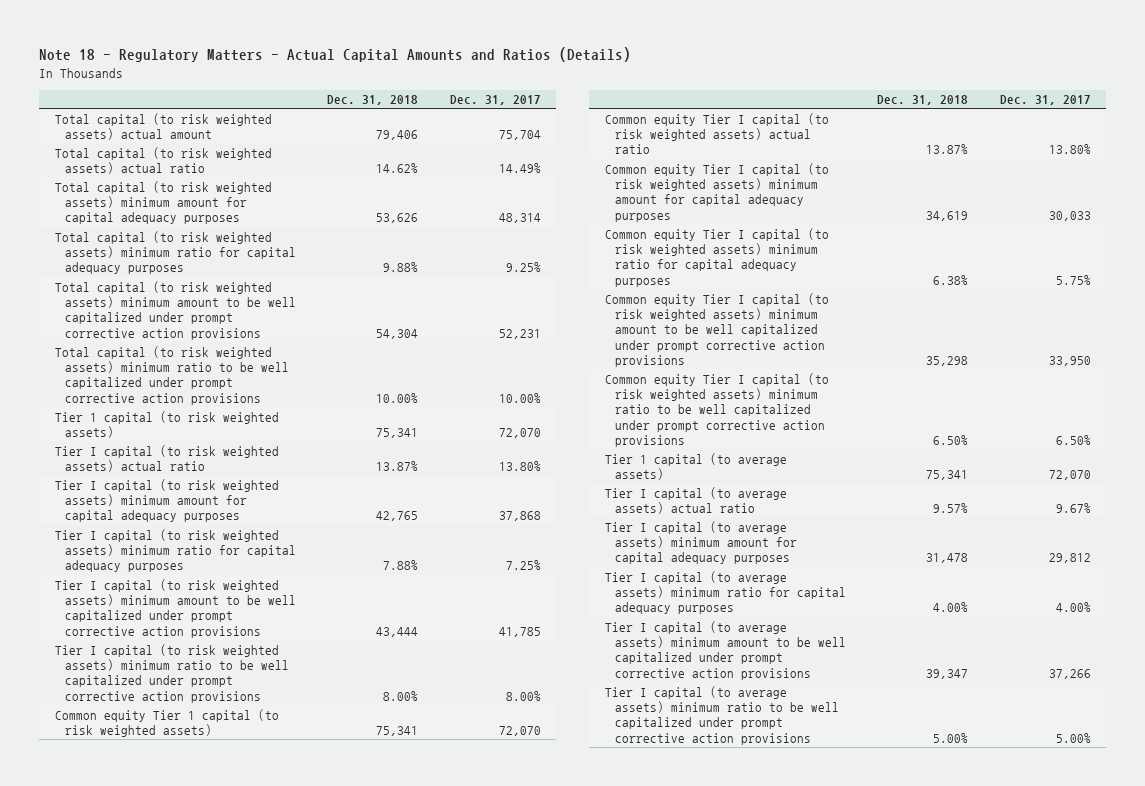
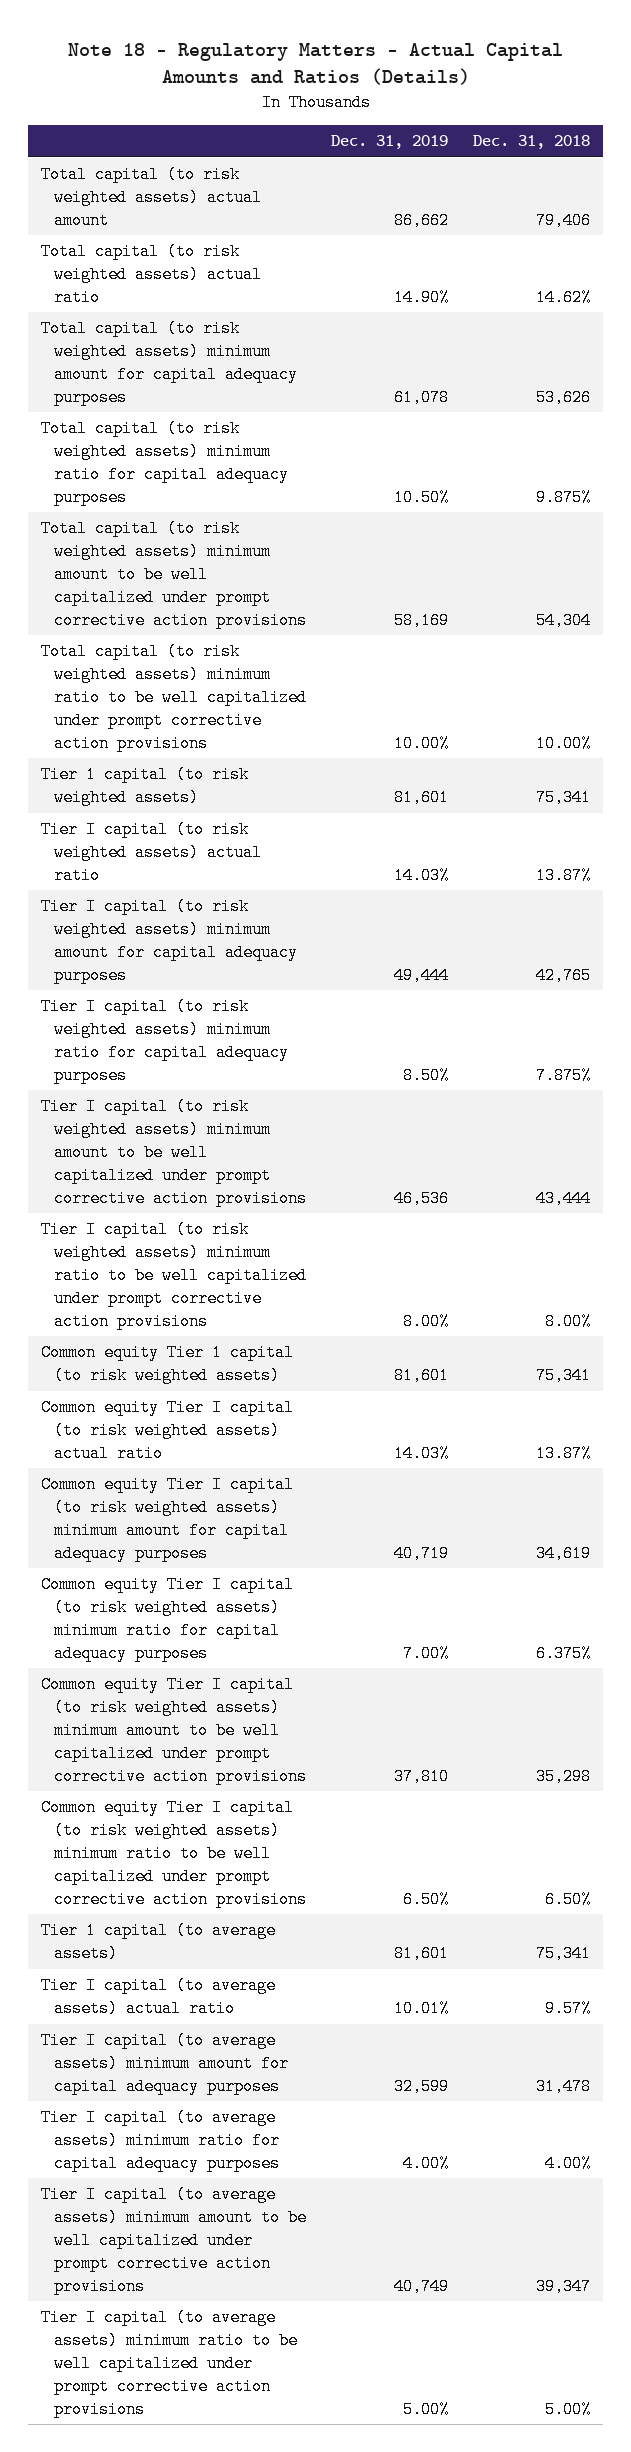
- | Dec. 31, 2018 | Dec. 31, 2017
+ | Dec. 31, 2019 | Dec. 31, 2018
- Total capital (to risk weighted assets) minimum ratio for capital adequacy purposes | 9.88% | 9.25%
+ Total capital (to risk weighted assets) minimum ratio for capital adequacy purposes | 10.50% | 9.875%
- Tier I capital (to risk weighted assets) minimum ratio for capital adequacy purposes | 7.88% | 7.25%
+ Tier I capital (to risk weighted assets) minimum ratio for capital adequacy purposes | 8.50% | 7.875%
- Common equity Tier I capital (to risk weighted assets) minimum ratio for capital adequacy purposes | 6.38% | 5.75%
+ Common equity Tier I capital (to risk weighted assets) minimum ratio for capital adequacy purposes | 7.00% | 6.375%

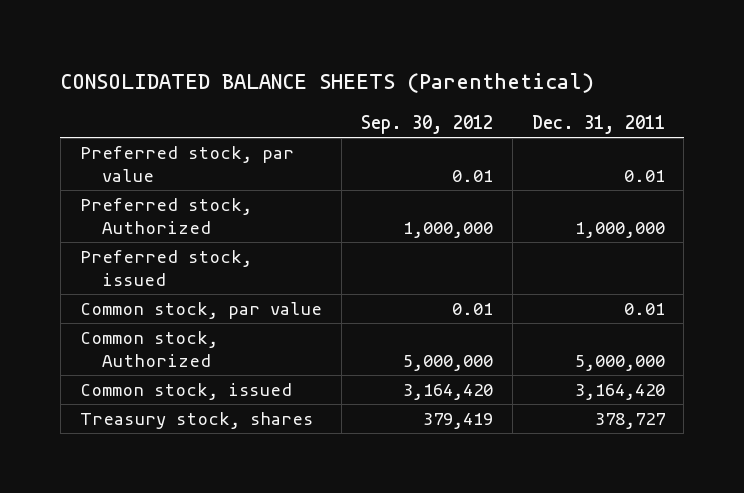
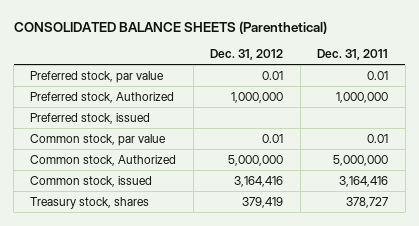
- | Sep. 30, 2012 | Dec. 31, 2011
+ | Dec. 31, 2012 | Dec. 31, 2011
- Common stock, issued | 3,164,420 | 3,164,420
+ Common stock, issued | 3,164,416 | 3,164,416

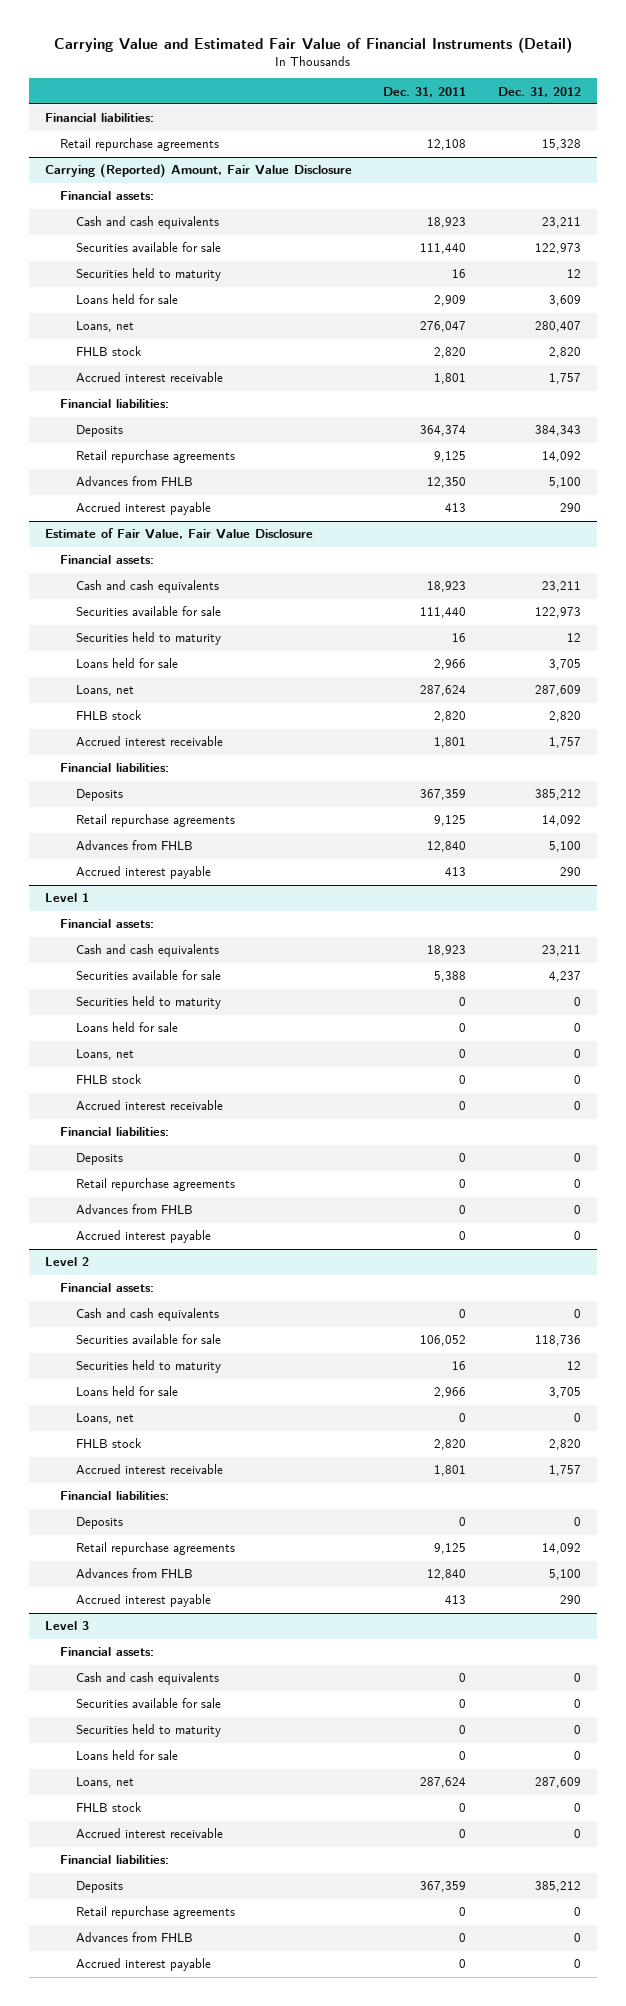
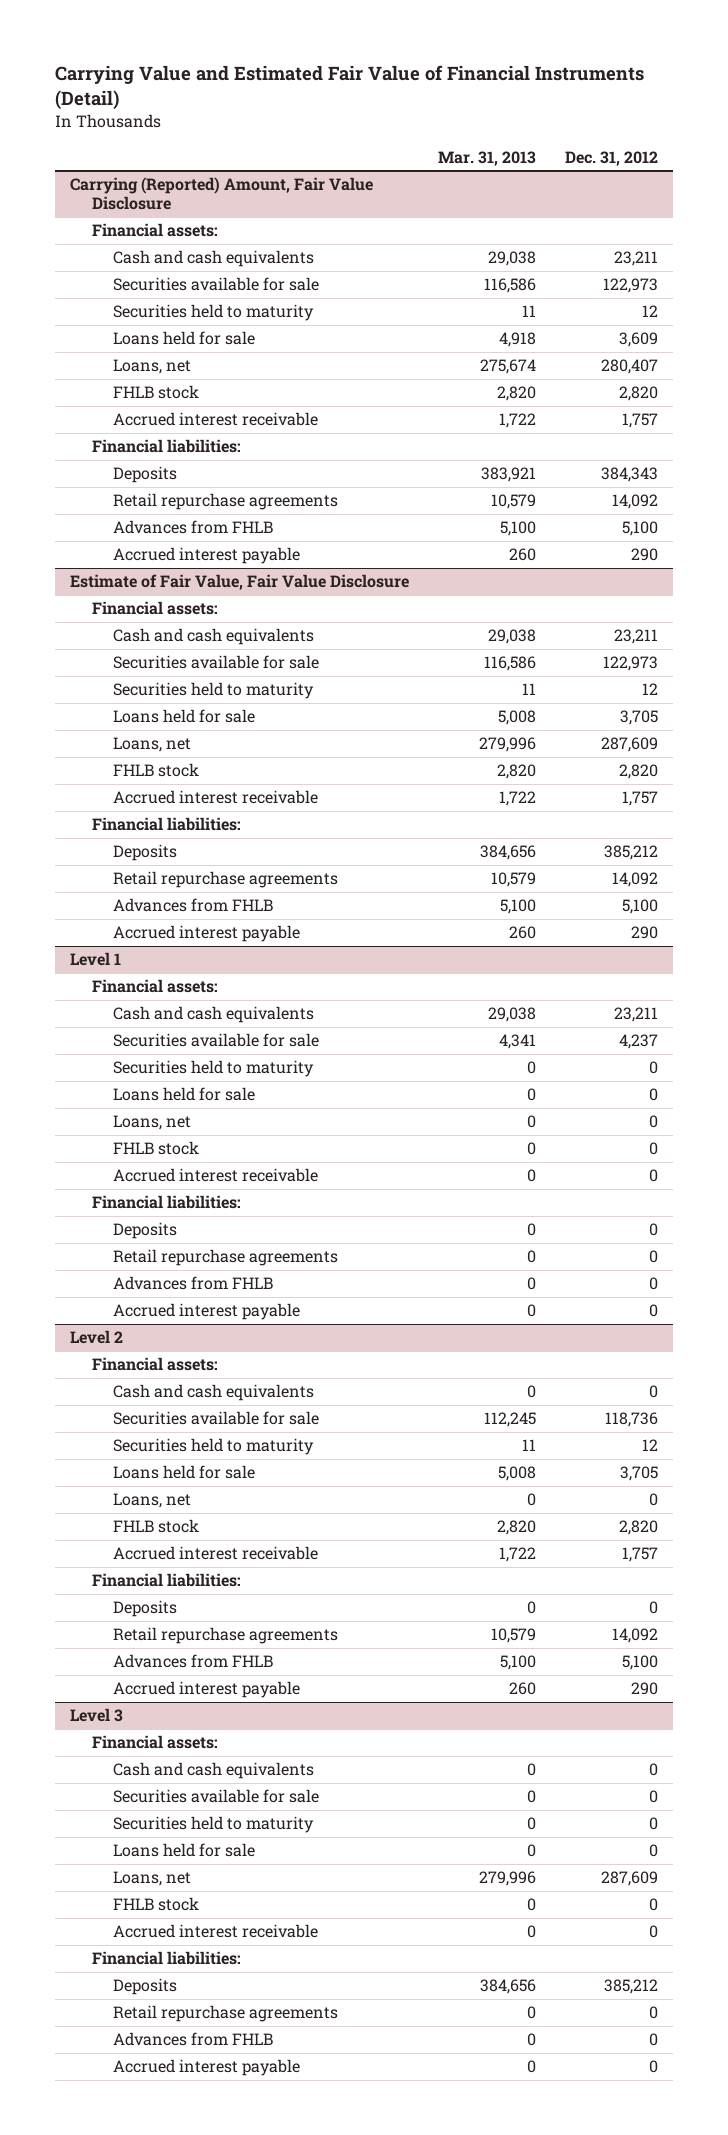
- | Dec. 31, 2011 | Dec. 31, 2012
+ | Mar. 31, 2013 | Dec. 31, 2012
- Financial liabilities:
- Retail repurchase agreements | 12,108 | 15,328

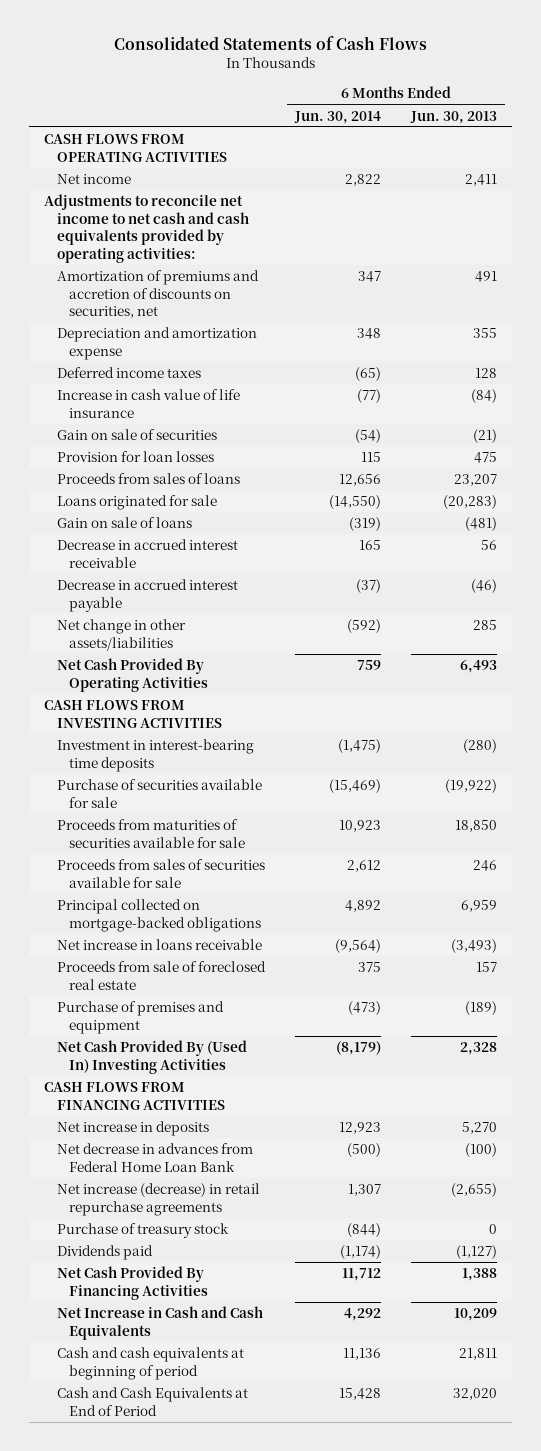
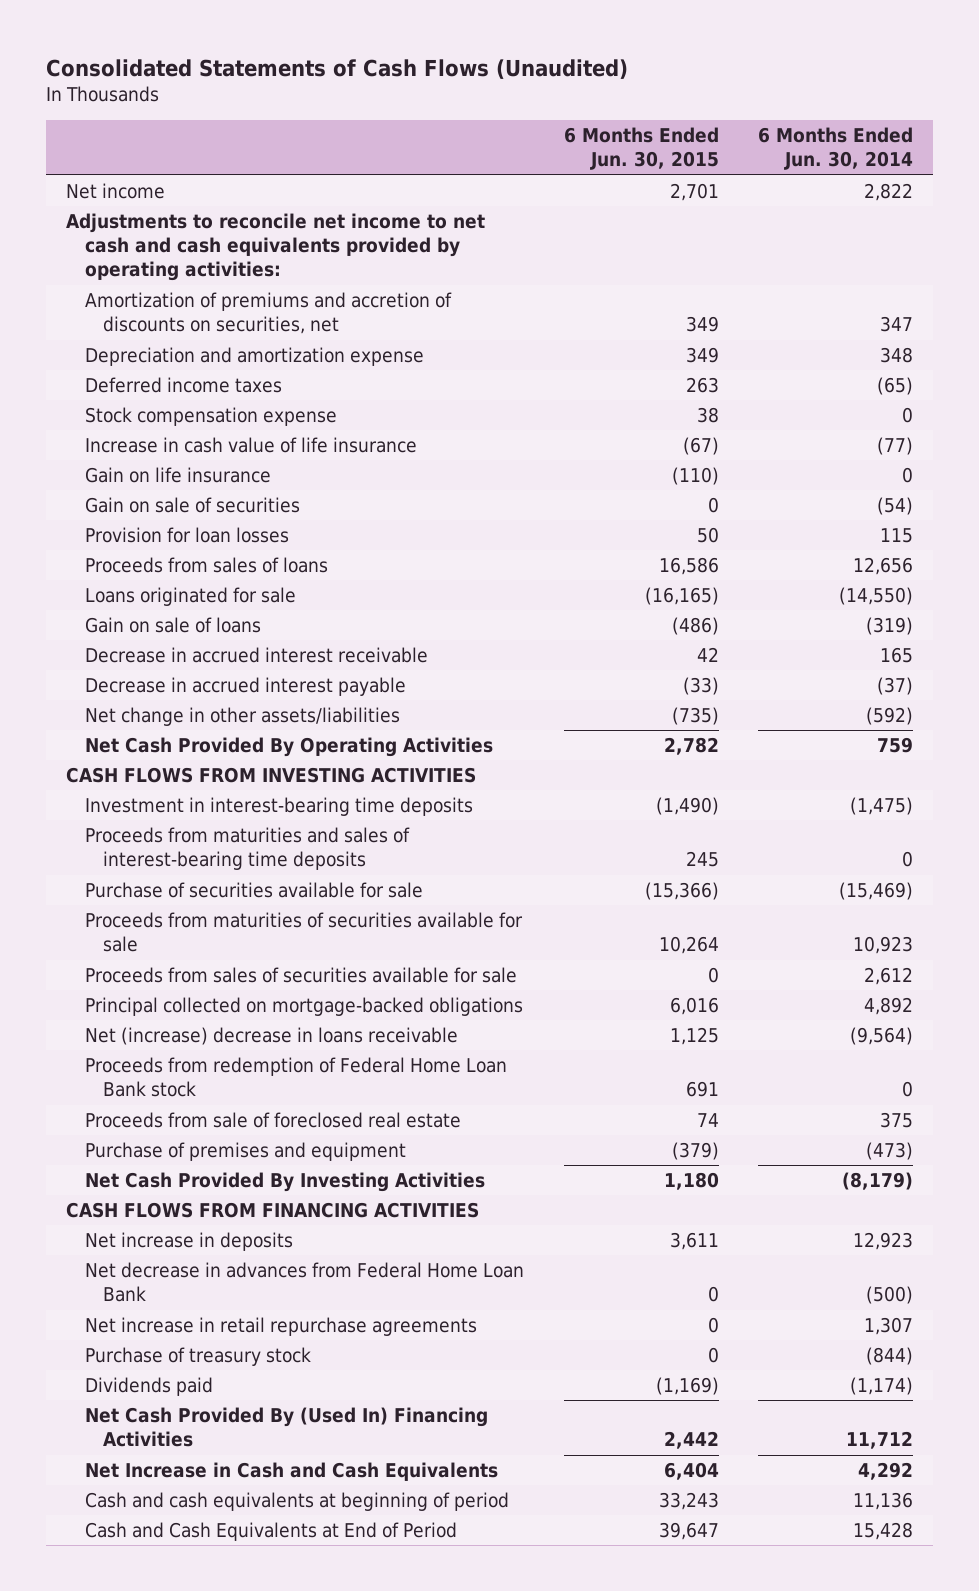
- Consolidated Statements of Cash Flows
+ Consolidated Statements of Cash Flows (Unaudited)
- | 6 Months Ended Jun. 30, 2014 | 6 Months Ended Jun. 30, 2013
+ | 6 Months Ended Jun. 30, 2015 | 6 Months Ended Jun. 30, 2014
- CASH FLOWS FROM OPERATING ACTIVITIES
+ Stock compensation expense | 38 | 0
+ Gain on life insurance | (110) | 0
+ Proceeds from maturities and sales of interest-bearing time deposits | 245 | 0
- Net increase in loans receivable | (9,564) | (3,493)
+ Net (increase) decrease in loans receivable | 1,125 | (9,564)
+ Proceeds from redemption of Federal Home Loan Bank stock | 691 | 0
- Net Cash Provided By (Used In) Investing Activities | (8,179) | 2,328
+ Net Cash Provided By Investing Activities | 1,180 | (8,179)
- Net increase (decrease) in retail repurchase agreements | 1,307 | (2,655)
+ Net increase in retail repurchase agreements | 0 | 1,307
- Net Cash Provided By Financing Activities | 11,712 | 1,388
+ Net Cash Provided By (Used In) Financing Activities | 2,442 | 11,712

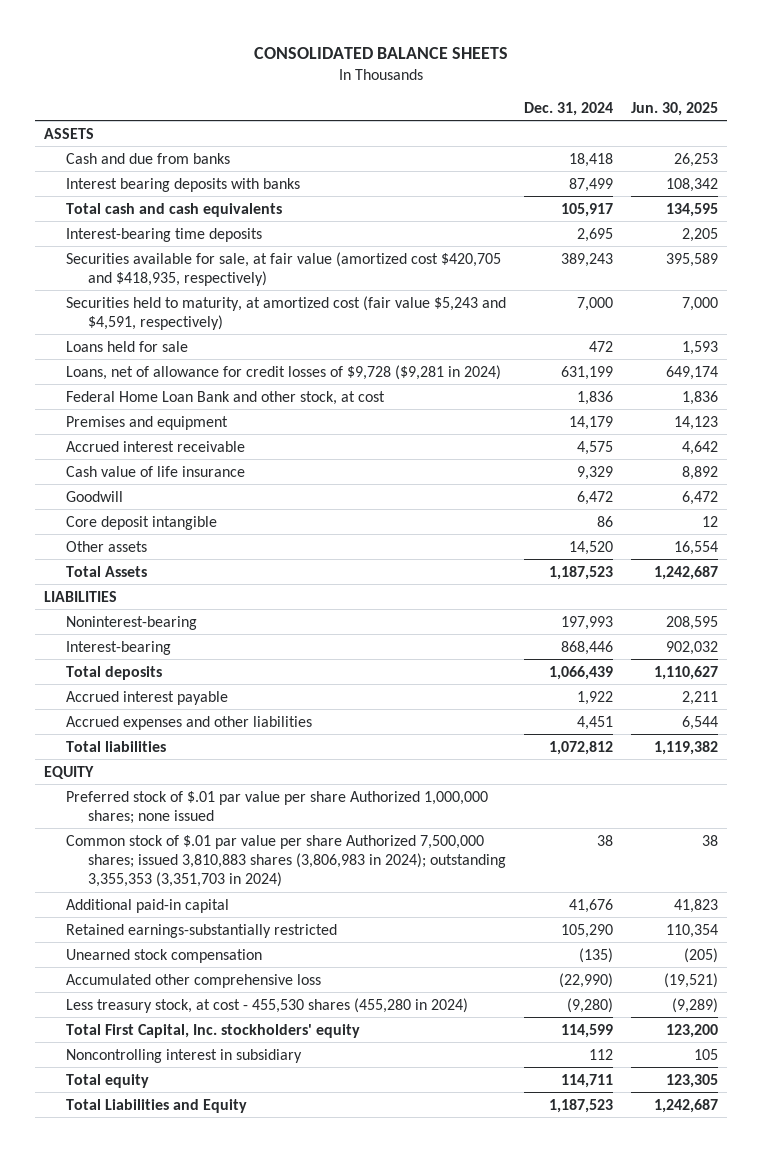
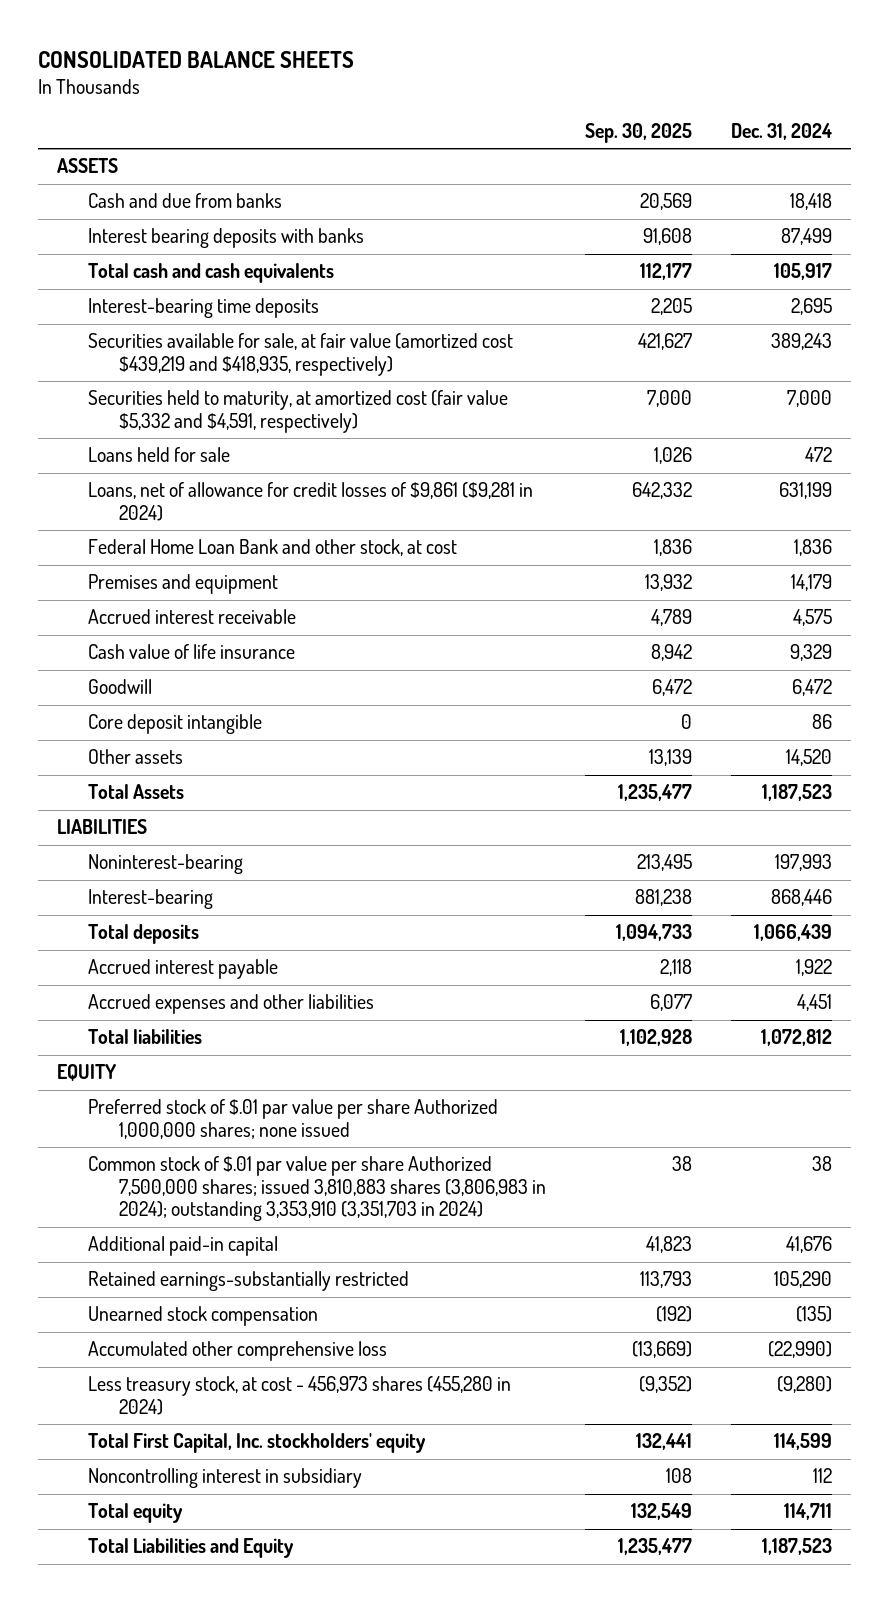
- | Dec. 31, 2024 | Jun. 30, 2025
+ | Sep. 30, 2025 | Dec. 31, 2024
- Securities available for sale, at fair value (amortized cost $420,705 and $418,935, respectively) | 389,243 | 395,589
- Securities held to maturity, at amortized cost (fair value $5,243 and $4,591, respectively) | 7,000 | 7,000
+ Securities available for sale, at fair value (amortized cost $439,219 and $418,935, respectively) | 421,627 | 389,243
+ Securities held to maturity, at amortized cost (fair value $5,332 and $4,591, respectively) | 7,000 | 7,000
- Loans, net of allowance for credit losses of $9,728 ($9,281 in 2024) | 631,199 | 649,174
+ Loans, net of allowance for credit losses of $9,861 ($9,281 in 2024) | 642,332 | 631,199
- Common stock of $.01 par value per share Authorized 7,500,000 shares; issued 3,810,883 shares (3,806,983 in 2024); outstanding 3,355,353 (3,351,703 in 2024) | 38 | 38
+ Common stock of $.01 par value per share Authorized 7,500,000 shares; issued 3,810,883 shares (3,806,983 in 2024); outstanding 3,353,910 (3,351,703 in 2024) | 38 | 38
- Less treasury stock, at cost - 455,530 shares (455,280 in 2024) | (9,280) | (9,289)
+ Less treasury stock, at cost - 456,973 shares (455,280 in 2024) | (9,352) | (9,280)

